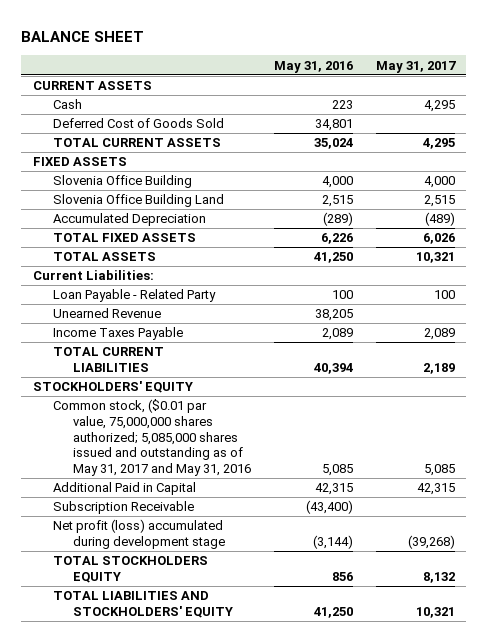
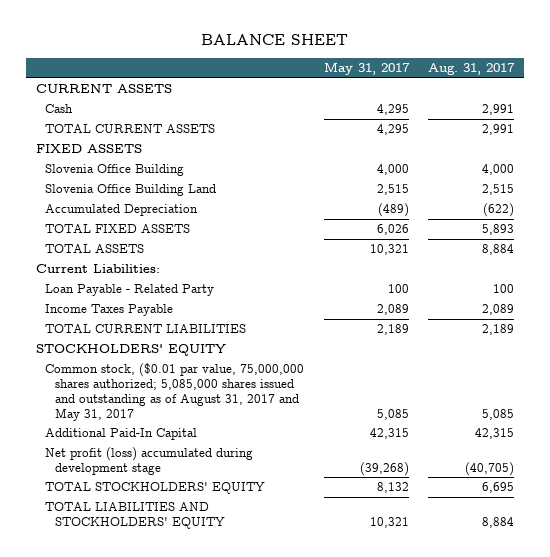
- | May 31, 2016 | May 31, 2017
+ | May 31, 2017 | Aug. 31, 2017
- Deferred Cost of Goods Sold | 34,801 |
- Unearned Revenue | 38,205 |
- Common stock, ($0.01 par value, 75,000,000 shares authorized; 5,085,000 shares issued and outstanding as of May 31, 2017 and May 31, 2016 | 5,085 | 5,085
- Additional Paid in Capital | 42,315 | 42,315
- Subscription Receivable | (43,400) |
+ Common stock, ($0.01 par value, 75,000,000 shares authorized; 5,085,000 shares issued and outstanding as of August 31, 2017 and May 31, 2017 | 5,085 | 5,085
+ Additional Paid-In Capital | 42,315 | 42,315
- TOTAL STOCKHOLDERS EQUITY | 856 | 8,132
+ TOTAL STOCKHOLDERS' EQUITY | 8,132 | 6,695

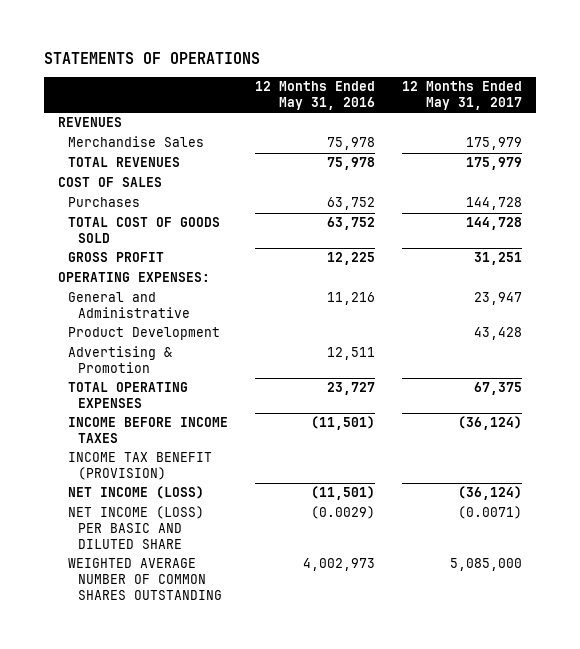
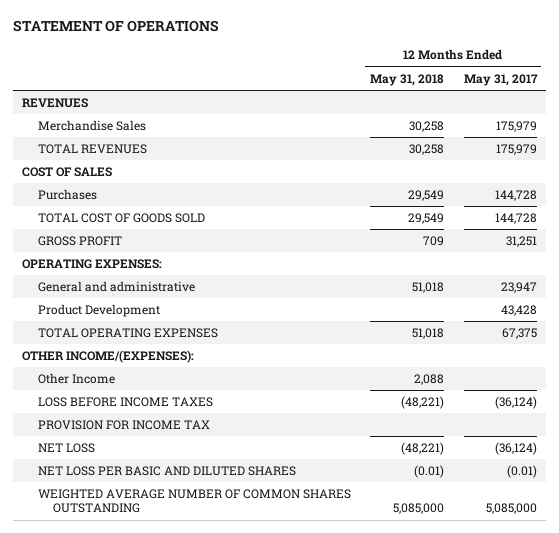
- STATEMENTS OF OPERATIONS
+ STATEMENT OF OPERATIONS
- | 12 Months Ended May 31, 2016 | 12 Months Ended May 31, 2017
+ | 12 Months Ended May 31, 2018 | 12 Months Ended May 31, 2017
- General and Administrative | 11,216 | 23,947
+ General and administrative | 51,018 | 23,947
- Advertising & Promotion | 12,511 |
- INCOME BEFORE INCOME TAXES | (11,501) | (36,124)
- INCOME TAX BENEFIT (PROVISION)
- NET INCOME (LOSS) | (11,501) | (36,124)
- NET INCOME (LOSS) PER BASIC AND DILUTED SHARE | (0.0029) | (0.0071)
+ OTHER INCOME/(EXPENSES):
+ Other Income | 2,088 |
+ LOSS BEFORE INCOME TAXES | (48,221) | (36,124)
+ PROVISION FOR INCOME TAX
+ NET LOSS | (48,221) | (36,124)
+ NET LOSS PER BASIC AND DILUTED SHARES | (0.01) | (0.01)

